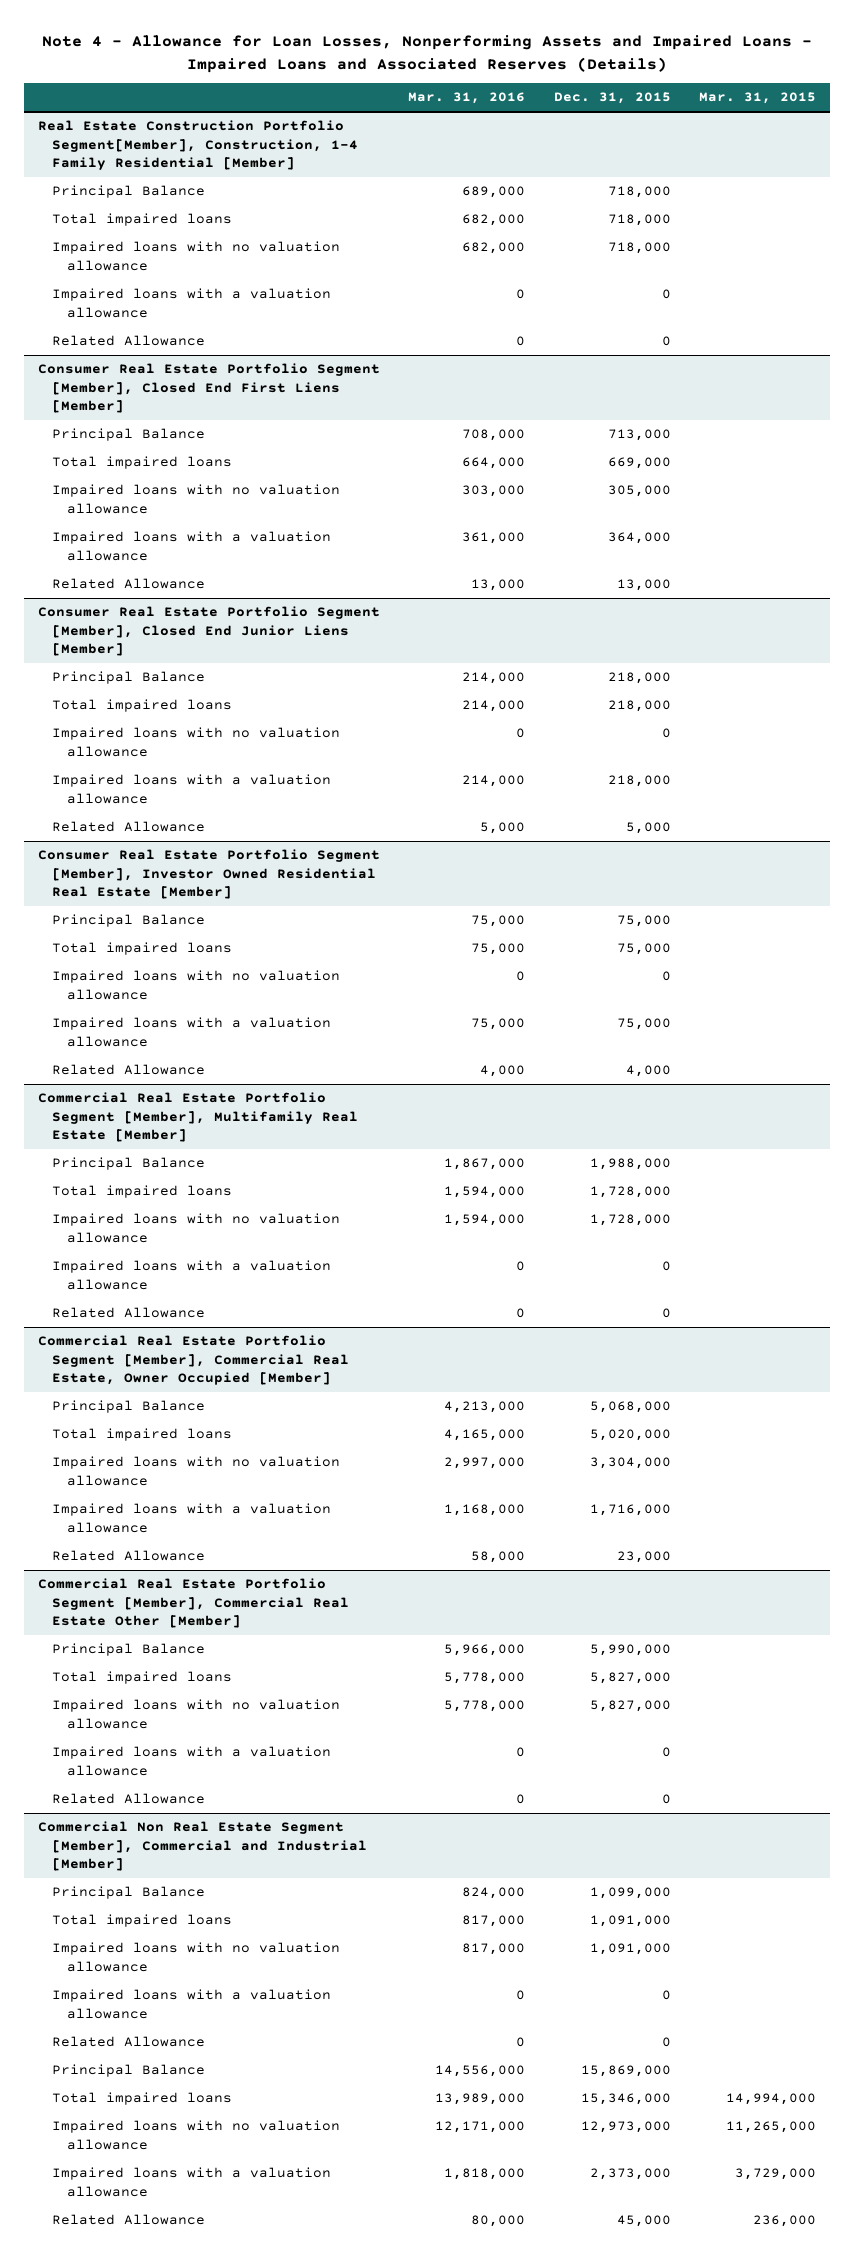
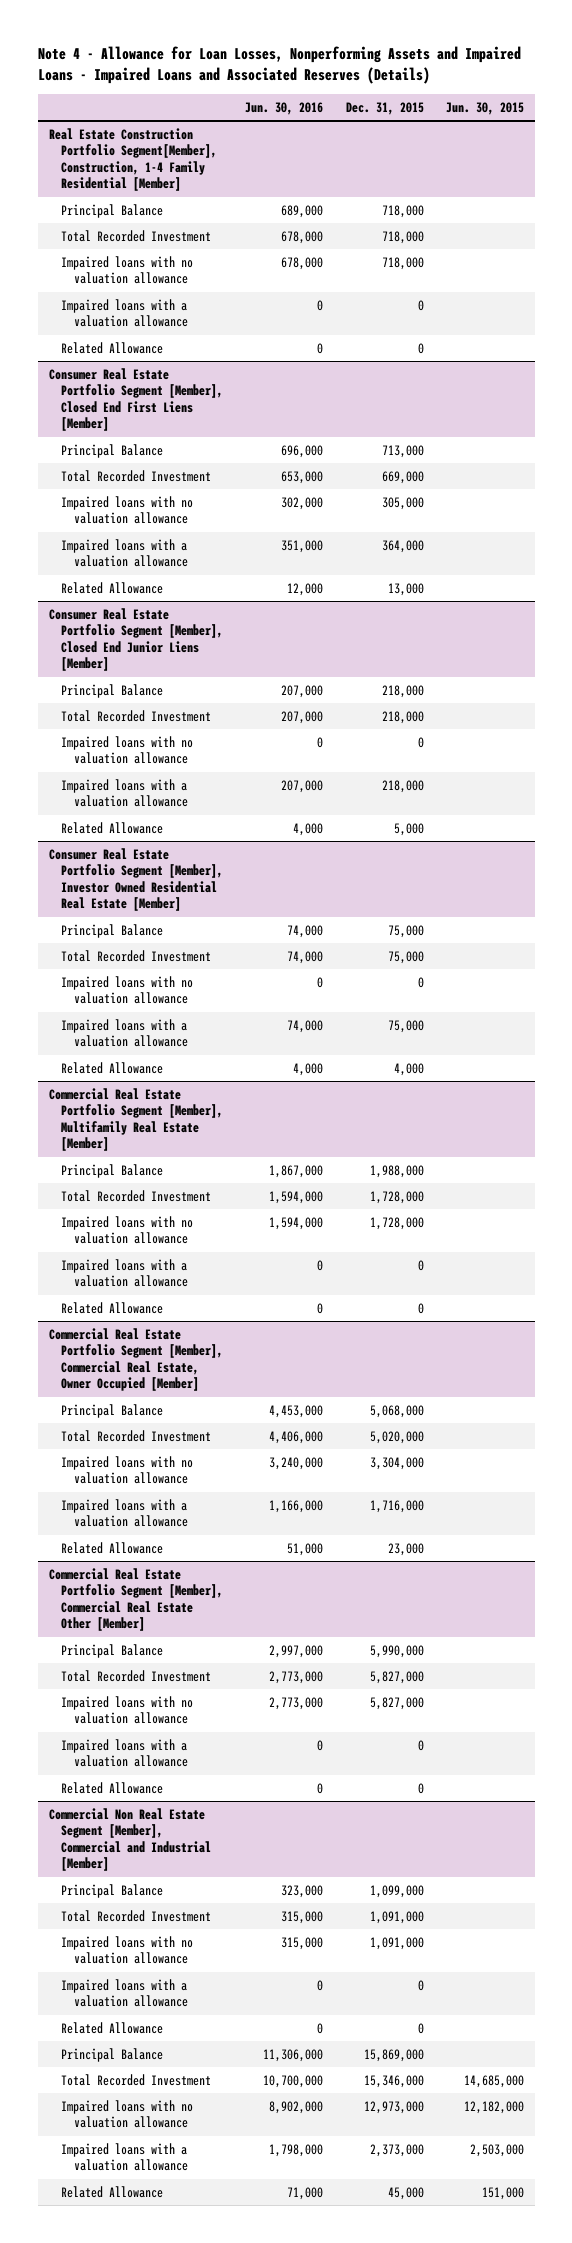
- | Mar. 31, 2016 | Dec. 31, 2015 | Mar. 31, 2015
+ | Jun. 30, 2016 | Dec. 31, 2015 | Jun. 30, 2015
@ Real Estate Construction Portfolio Segment[Member], Construction, 1-4 Family Residential [Member]
- Total impaired loans | 682,000 | 718,000 |
+ Total Recorded Investment | 678,000 | 718,000 |
@ Consumer Real Estate Portfolio Segment [Member], Closed End First Liens [Member]
- Total impaired loans | 664,000 | 669,000 |
+ Total Recorded Investment | 653,000 | 669,000 |
@ Consumer Real Estate Portfolio Segment [Member], Closed End Junior Liens [Member]
- Total impaired loans | 214,000 | 218,000 |
+ Total Recorded Investment | 207,000 | 218,000 |
@ Consumer Real Estate Portfolio Segment [Member], Investor Owned Residential Real Estate [Member]
- Total impaired loans | 75,000 | 75,000 |
+ Total Recorded Investment | 74,000 | 75,000 |
@ Commercial Real Estate Portfolio Segment [Member], Multifamily Real Estate [Member]
- Total impaired loans | 1,594,000 | 1,728,000 |
+ Total Recorded Investment | 1,594,000 | 1,728,000 |
@ Commercial Real Estate Portfolio Segment [Member], Commercial Real Estate, Owner Occupied [Member]
- Total impaired loans | 4,165,000 | 5,020,000 |
+ Total Recorded Investment | 4,406,000 | 5,020,000 |
@ Commercial Real Estate Portfolio Segment [Member], Commercial Real Estate Other [Member]
- Total impaired loans | 5,778,000 | 5,827,000 |
+ Total Recorded Investment | 2,773,000 | 5,827,000 |
@ Commercial Non Real Estate Segment [Member], Commercial and Industrial [Member]
- Total impaired loans | 817,000 | 1,091,000 |
+ Total Recorded Investment | 315,000 | 1,091,000 |
- Total impaired loans | 13,989,000 | 15,346,000 | 14,994,000
+ Total Recorded Investment | 10,700,000 | 15,346,000 | 14,685,000

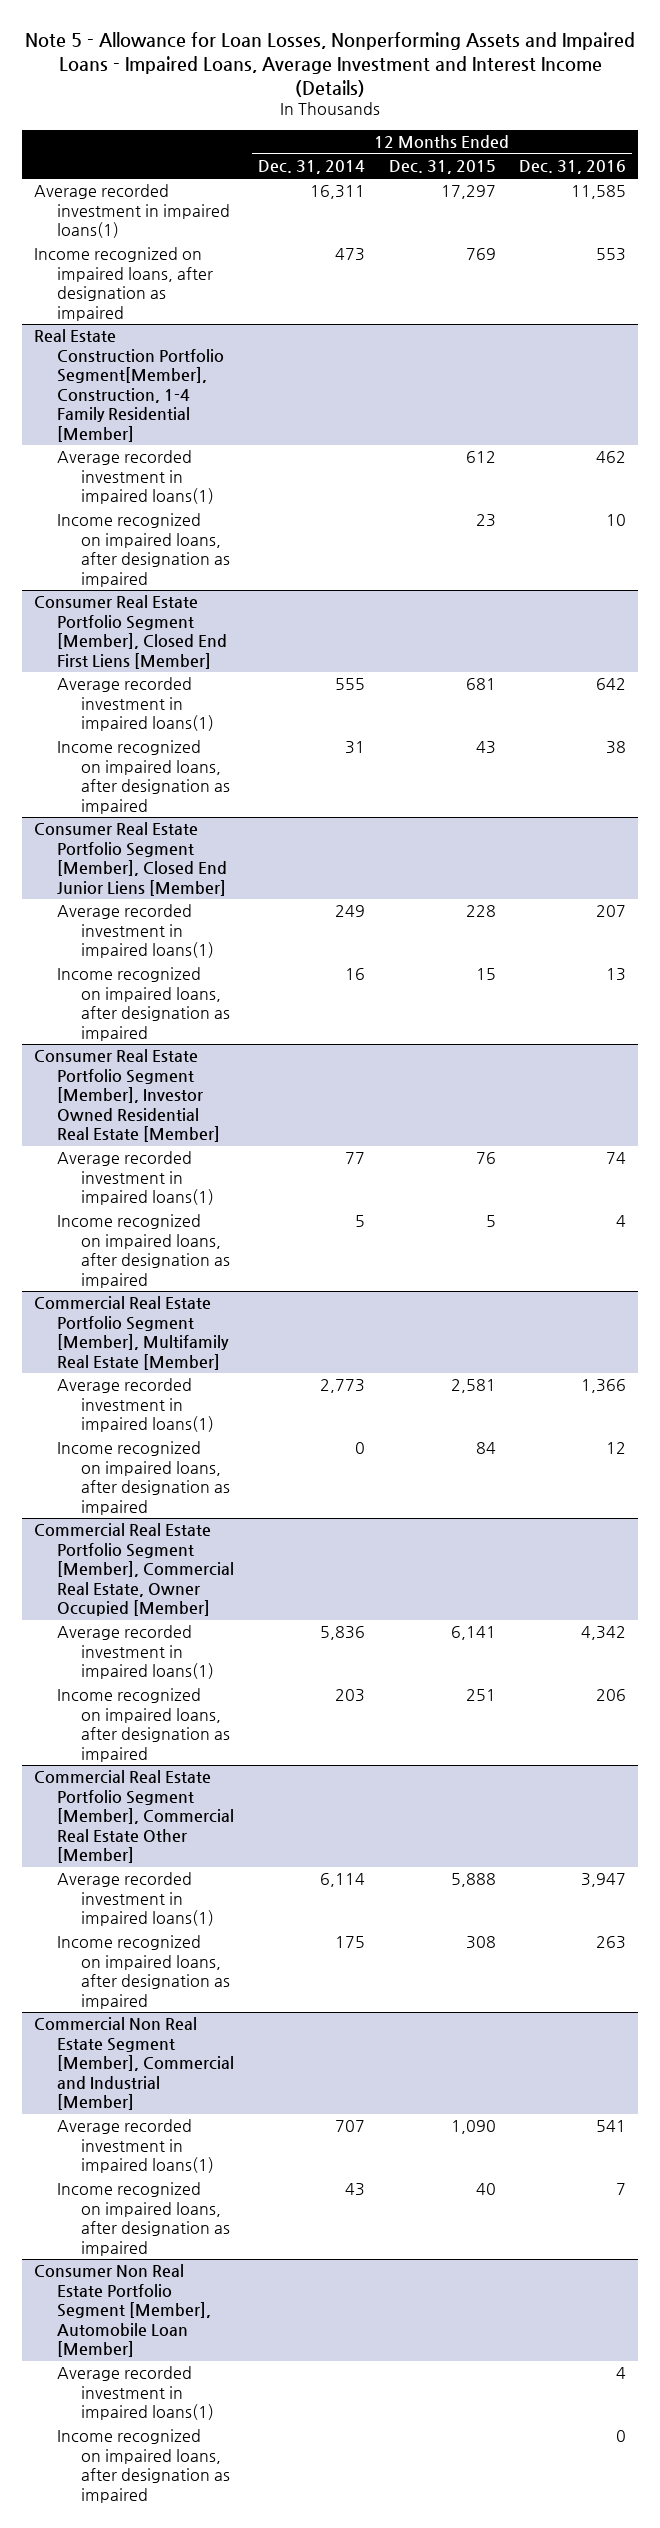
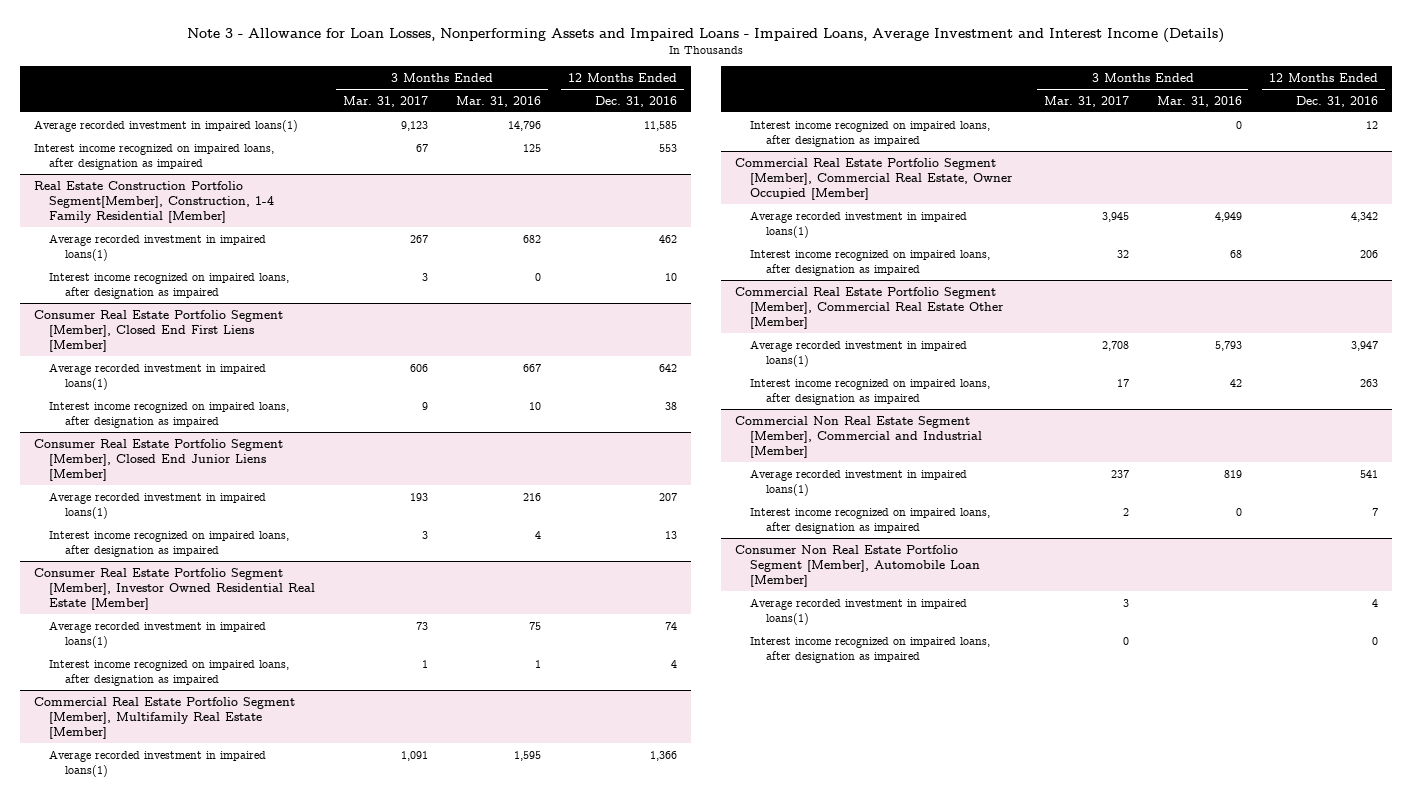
- Note 5 - Allowance for Loan Losses, Nonperforming Assets and Impaired Loans - Impaired Loans, Average Investment and Interest Income (Details)
+ Note 3 - Allowance for Loan Losses, Nonperforming Assets and Impaired Loans - Impaired Loans, Average Investment and Interest Income (Details)
- | 12 Months Ended Dec. 31, 2014 | 12 Months Ended Dec. 31, 2015 | 12 Months Ended Dec. 31, 2016
+ | 3 Months Ended Mar. 31, 2017 | 3 Months Ended Mar. 31, 2016 | 12 Months Ended Dec. 31, 2016
- Income recognized on impaired loans, after designation as impaired | 473 | 769 | 553
+ Interest income recognized on impaired loans, after designation as impaired | 67 | 125 | 553
@ Real Estate Construction Portfolio Segment[Member], Construction, 1-4 Family Residential [Member]
- Income recognized on impaired loans, after designation as impaired | | 23 | 10
+ Interest income recognized on impaired loans, after designation as impaired | 3 | 0 | 10
@ Consumer Real Estate Portfolio Segment [Member], Closed End First Liens [Member]
- Income recognized on impaired loans, after designation as impaired | 31 | 43 | 38
+ Interest income recognized on impaired loans, after designation as impaired | 9 | 10 | 38
@ Consumer Real Estate Portfolio Segment [Member], Closed End Junior Liens [Member]
- Income recognized on impaired loans, after designation as impaired | 16 | 15 | 13
+ Interest income recognized on impaired loans, after designation as impaired | 3 | 4 | 13
@ Consumer Real Estate Portfolio Segment [Member], Investor Owned Residential Real Estate [Member]
- Income recognized on impaired loans, after designation as impaired | 5 | 5 | 4
+ Interest income recognized on impaired loans, after designation as impaired | 1 | 1 | 4
@ Commercial Real Estate Portfolio Segment [Member], Multifamily Real Estate [Member]
- Income recognized on impaired loans, after designation as impaired | 0 | 84 | 12
+ Interest income recognized on impaired loans, after designation as impaired | | 0 | 12
@ Commercial Real Estate Portfolio Segment [Member], Commercial Real Estate, Owner Occupied [Member]
- Income recognized on impaired loans, after designation as impaired | 203 | 251 | 206
+ Interest income recognized on impaired loans, after designation as impaired | 32 | 68 | 206
@ Commercial Real Estate Portfolio Segment [Member], Commercial Real Estate Other [Member]
- Income recognized on impaired loans, after designation as impaired | 175 | 308 | 263
+ Interest income recognized on impaired loans, after designation as impaired | 17 | 42 | 263
@ Commercial Non Real Estate Segment [Member], Commercial and Industrial [Member]
- Income recognized on impaired loans, after designation as impaired | 43 | 40 | 7
+ Interest income recognized on impaired loans, after designation as impaired | 2 | 0 | 7
@ Consumer Non Real Estate Portfolio Segment [Member], Automobile Loan [Member]
- Income recognized on impaired loans, after designation as impaired | | | 0
+ Interest income recognized on impaired loans, after designation as impaired | 0 | | 0

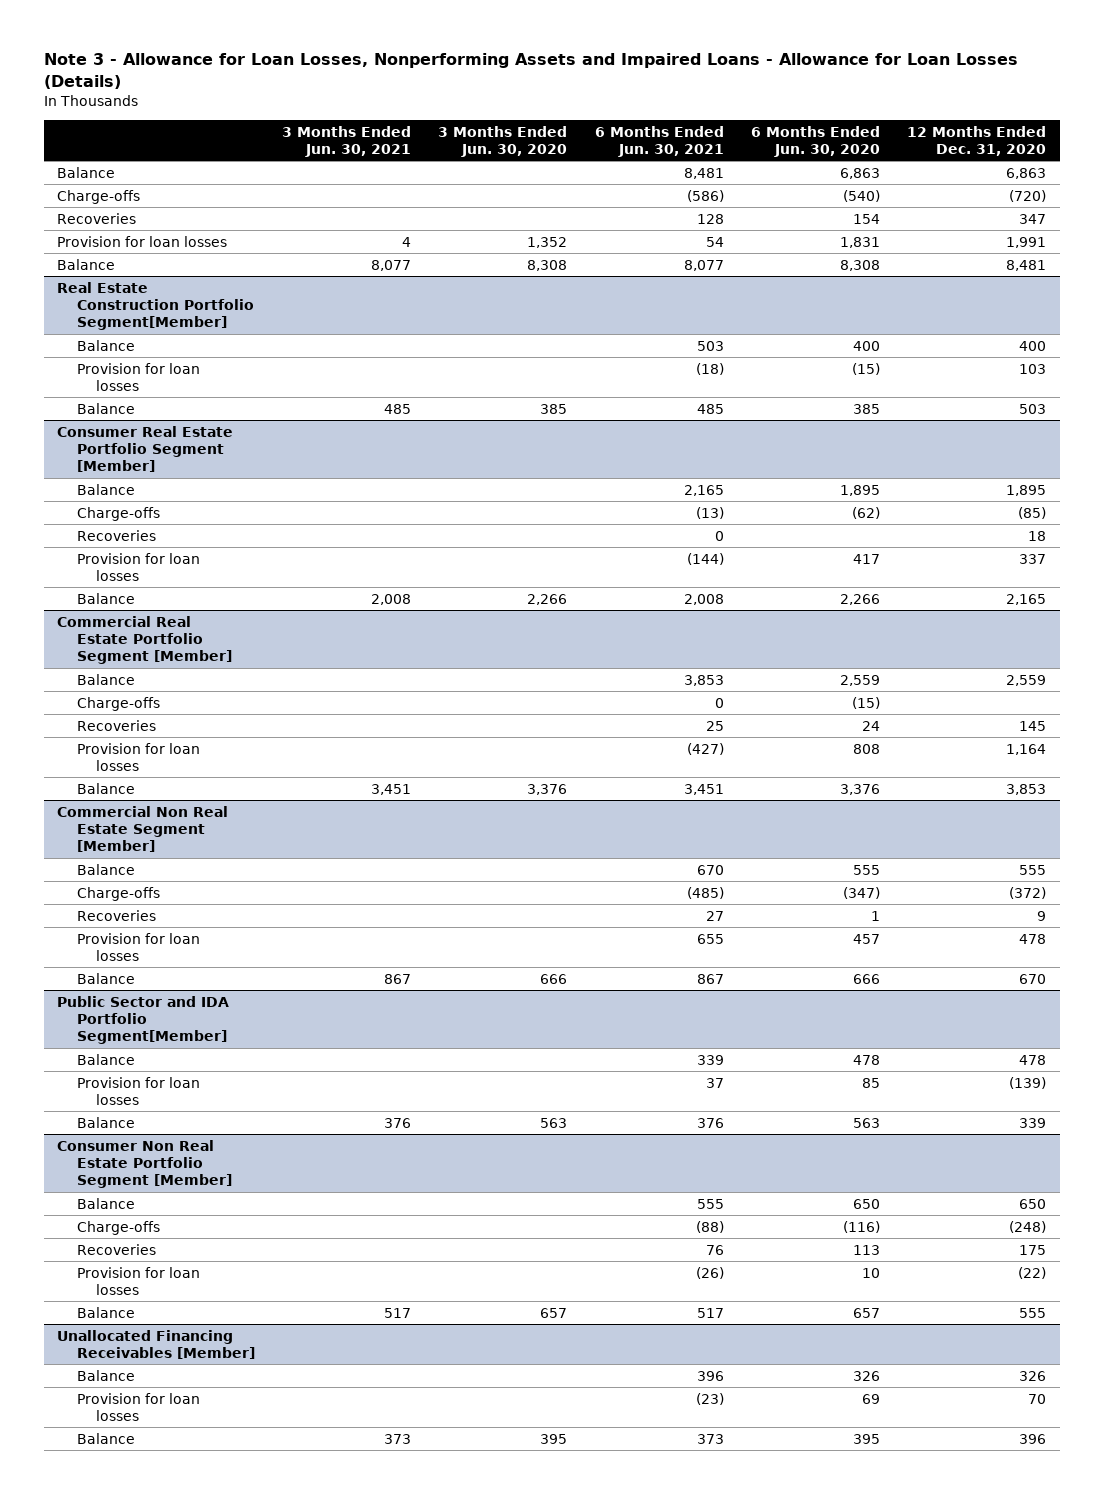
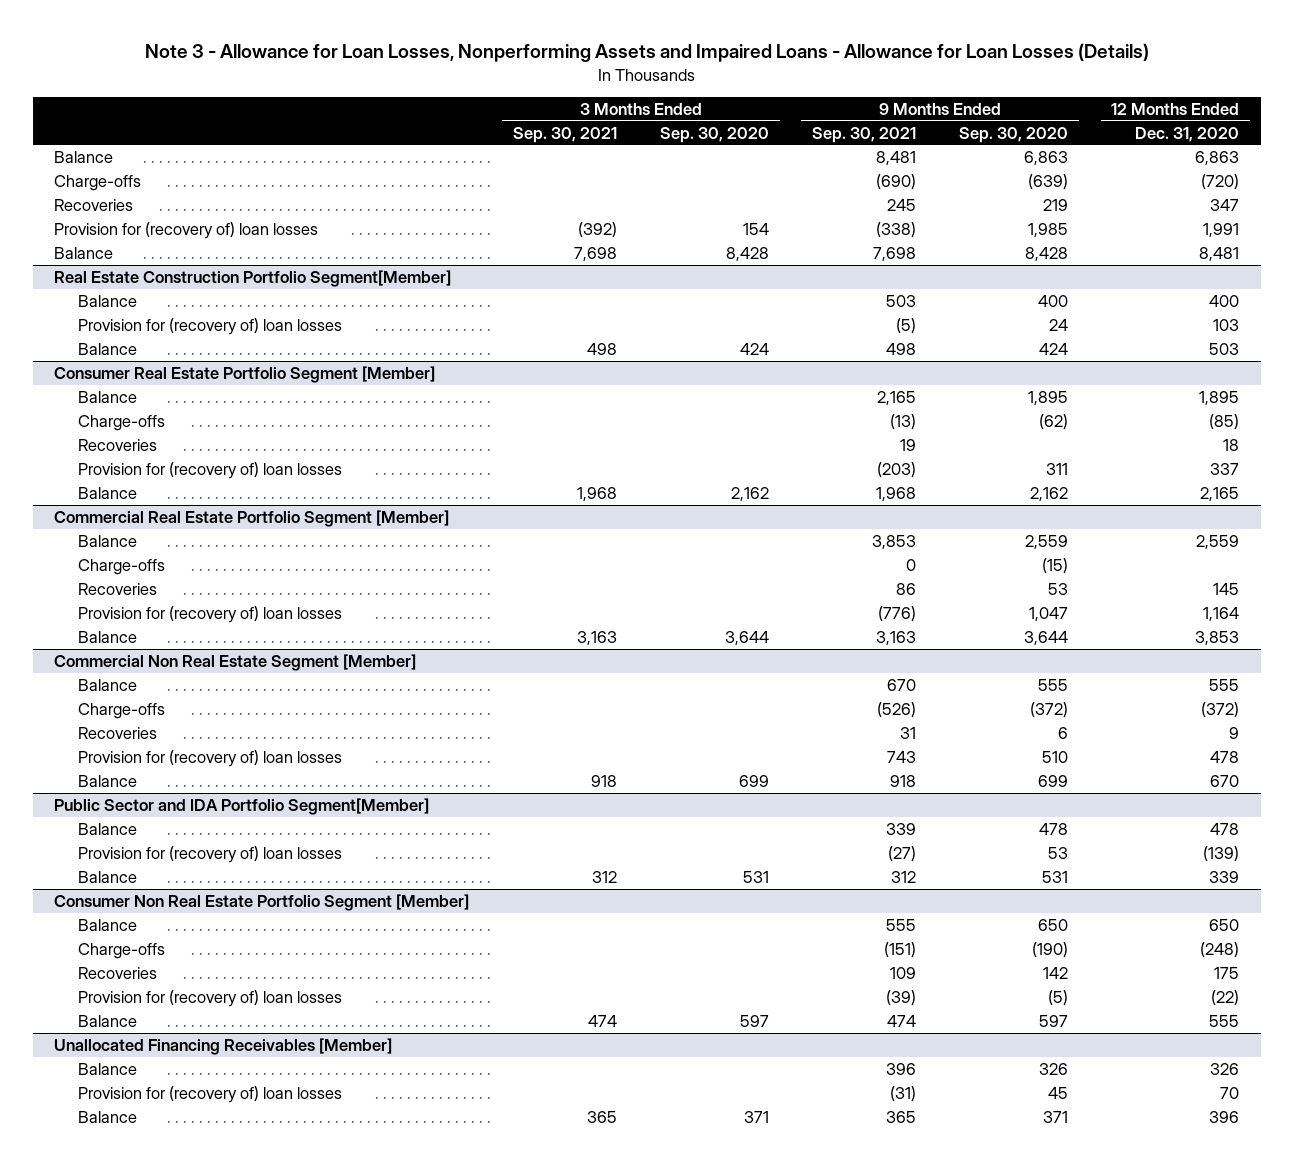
- | 3 Months Ended Jun. 30, 2021 | 3 Months Ended Jun. 30, 2020 | 6 Months Ended Jun. 30, 2021 | 6 Months Ended Jun. 30, 2020 | 12 Months Ended Dec. 31, 2020
+ | 3 Months Ended Sep. 30, 2021 | 3 Months Ended Sep. 30, 2020 | 9 Months Ended Sep. 30, 2021 | 9 Months Ended Sep. 30, 2020 | 12 Months Ended Dec. 31, 2020
- Provision for loan losses | 4 | 1,352 | 54 | 1,831 | 1,991
+ Provision for (recovery of) loan losses | (392) | 154 | (338) | 1,985 | 1,991
@ Real Estate Construction Portfolio Segment[Member]
- Provision for loan losses | | | (18) | (15) | 103
+ Provision for (recovery of) loan losses | | | (5) | 24 | 103
@ Consumer Real Estate Portfolio Segment [Member]
- Provision for loan losses | | | (144) | 417 | 337
+ Provision for (recovery of) loan losses | | | (203) | 311 | 337
@ Commercial Real Estate Portfolio Segment [Member]
- Provision for loan losses | | | (427) | 808 | 1,164
+ Provision for (recovery of) loan losses | | | (776) | 1,047 | 1,164
@ Commercial Non Real Estate Segment [Member]
- Provision for loan losses | | | 655 | 457 | 478
+ Provision for (recovery of) loan losses | | | 743 | 510 | 478
@ Public Sector and IDA Portfolio Segment[Member]
- Provision for loan losses | | | 37 | 85 | (139)
+ Provision for (recovery of) loan losses | | | (27) | 53 | (139)
@ Consumer Non Real Estate Portfolio Segment [Member]
- Provision for loan losses | | | (26) | 10 | (22)
+ Provision for (recovery of) loan losses | | | (39) | (5) | (22)
@ Unallocated Financing Receivables [Member]
- Provision for loan losses | | | (23) | 69 | 70
+ Provision for (recovery of) loan losses | | | (31) | 45 | 70

